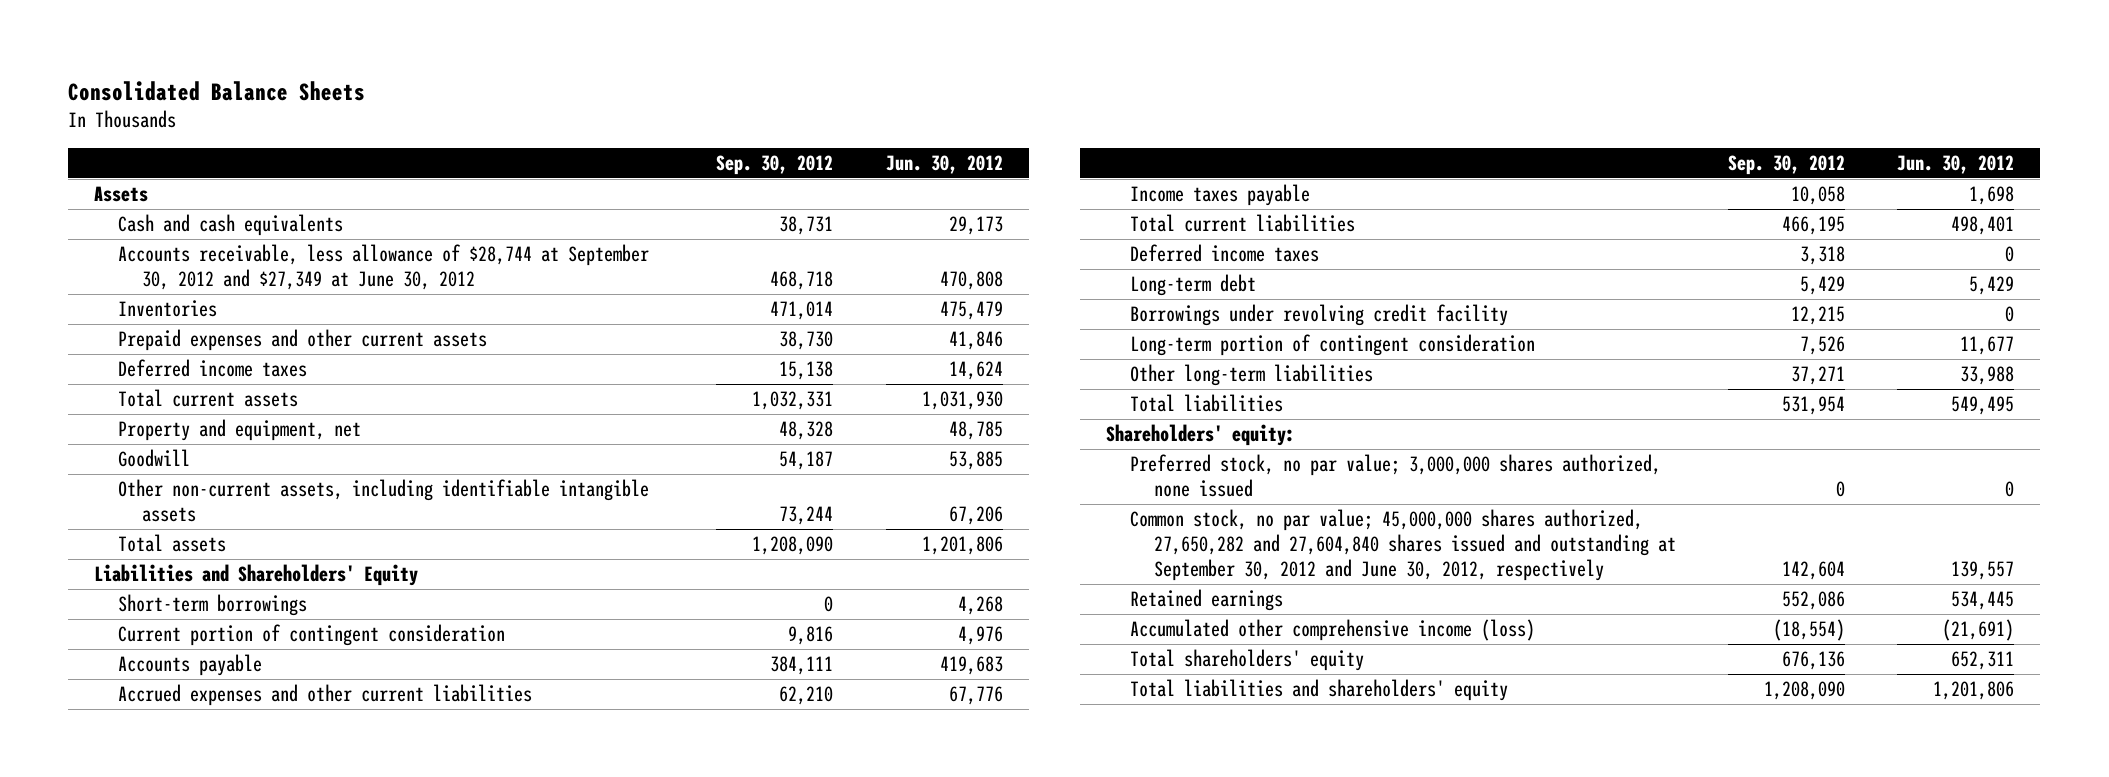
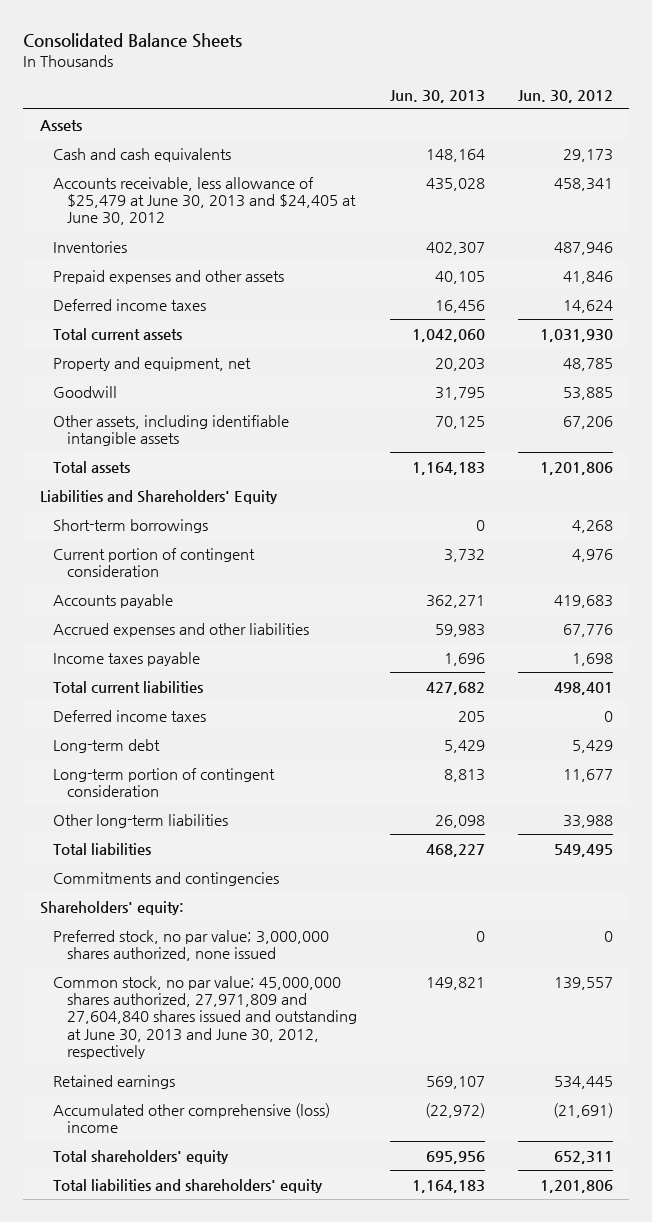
- | Sep. 30, 2012 | Jun. 30, 2012
+ | Jun. 30, 2013 | Jun. 30, 2012
- Accounts receivable, less allowance of $28,744 at September 30, 2012 and $27,349 at June 30, 2012 | 468,718 | 470,808
- Inventories | 471,014 | 475,479
- Prepaid expenses and other current assets | 38,730 | 41,846
+ Accounts receivable, less allowance of $25,479 at June 30, 2013 and $24,405 at June 30, 2012 | 435,028 | 458,341
+ Inventories | 402,307 | 487,946
+ Prepaid expenses and other assets | 40,105 | 41,846
- Other non-current assets, including identifiable intangible assets | 73,244 | 67,206
+ Other assets, including identifiable intangible assets | 70,125 | 67,206
- Accrued expenses and other current liabilities | 62,210 | 67,776
+ Accrued expenses and other liabilities | 59,983 | 67,776
- Borrowings under revolving credit facility | 12,215 | 0
+ Commitments and contingencies
- Common stock, no par value; 45,000,000 shares authorized, 27,650,282 and 27,604,840 shares issued and outstanding at September 30, 2012 and June 30, 2012, respectively | 142,604 | 139,557
+ Common stock, no par value; 45,000,000 shares authorized, 27,971,809 and 27,604,840 shares issued and outstanding at June 30, 2013 and June 30, 2012, respectively | 149,821 | 139,557
- Accumulated other comprehensive income (loss) | (18,554) | (21,691)
+ Accumulated other comprehensive (loss) income | (22,972) | (21,691)

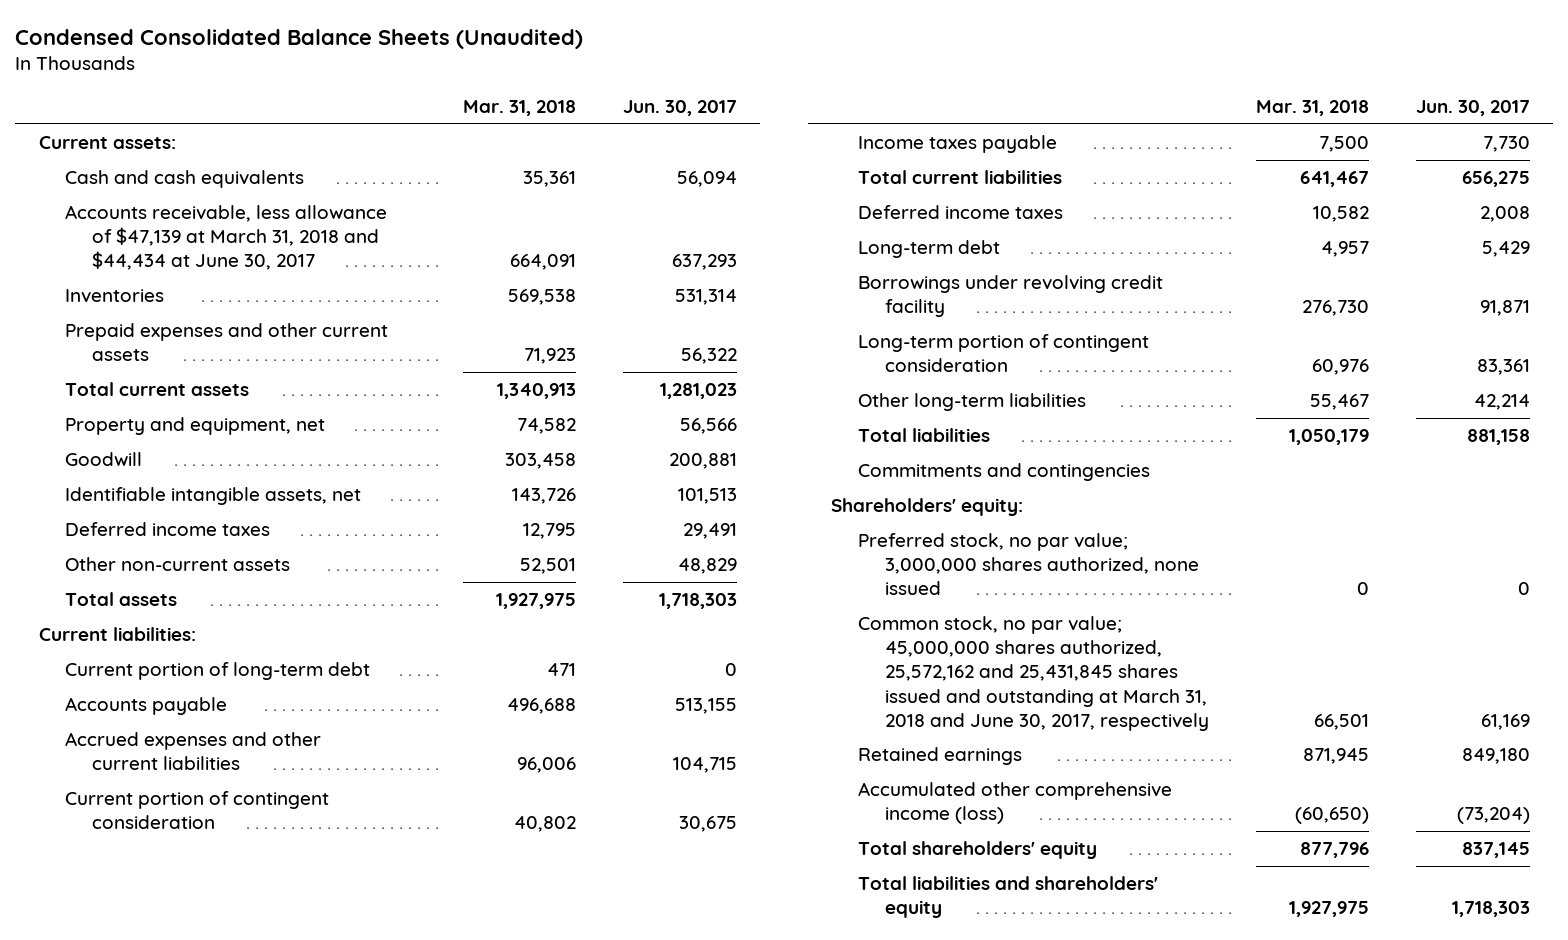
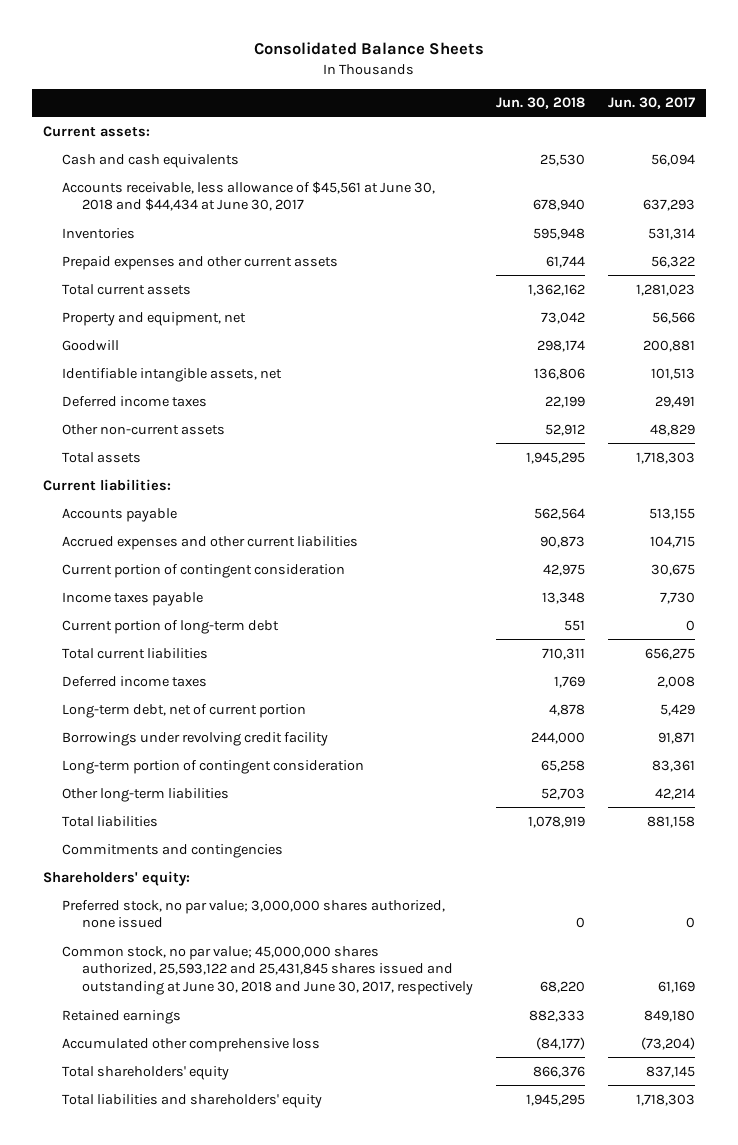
- Condensed Consolidated Balance Sheets (Unaudited)
+ Consolidated Balance Sheets
- | Mar. 31, 2018 | Jun. 30, 2017
+ | Jun. 30, 2018 | Jun. 30, 2017
- Accounts receivable, less allowance of $47,139 at March 31, 2018 and $44,434 at June 30, 2017 | 664,091 | 637,293
+ Accounts receivable, less allowance of $45,561 at June 30, 2018 and $44,434 at June 30, 2017 | 678,940 | 637,293
moved down: Current portion of long-term debt | 551 | 0
- Long-term debt | 4,957 | 5,429
+ Long-term debt, net of current portion | 4,878 | 5,429
- Common stock, no par value; 45,000,000 shares authorized, 25,572,162 and 25,431,845 shares issued and outstanding at March 31, 2018 and June 30, 2017, respectively | 66,501 | 61,169
+ Common stock, no par value; 45,000,000 shares authorized, 25,593,122 and 25,431,845 shares issued and outstanding at June 30, 2018 and June 30, 2017, respectively | 68,220 | 61,169
- Accumulated other comprehensive income (loss) | (60,650) | (73,204)
+ Accumulated other comprehensive loss | (84,177) | (73,204)

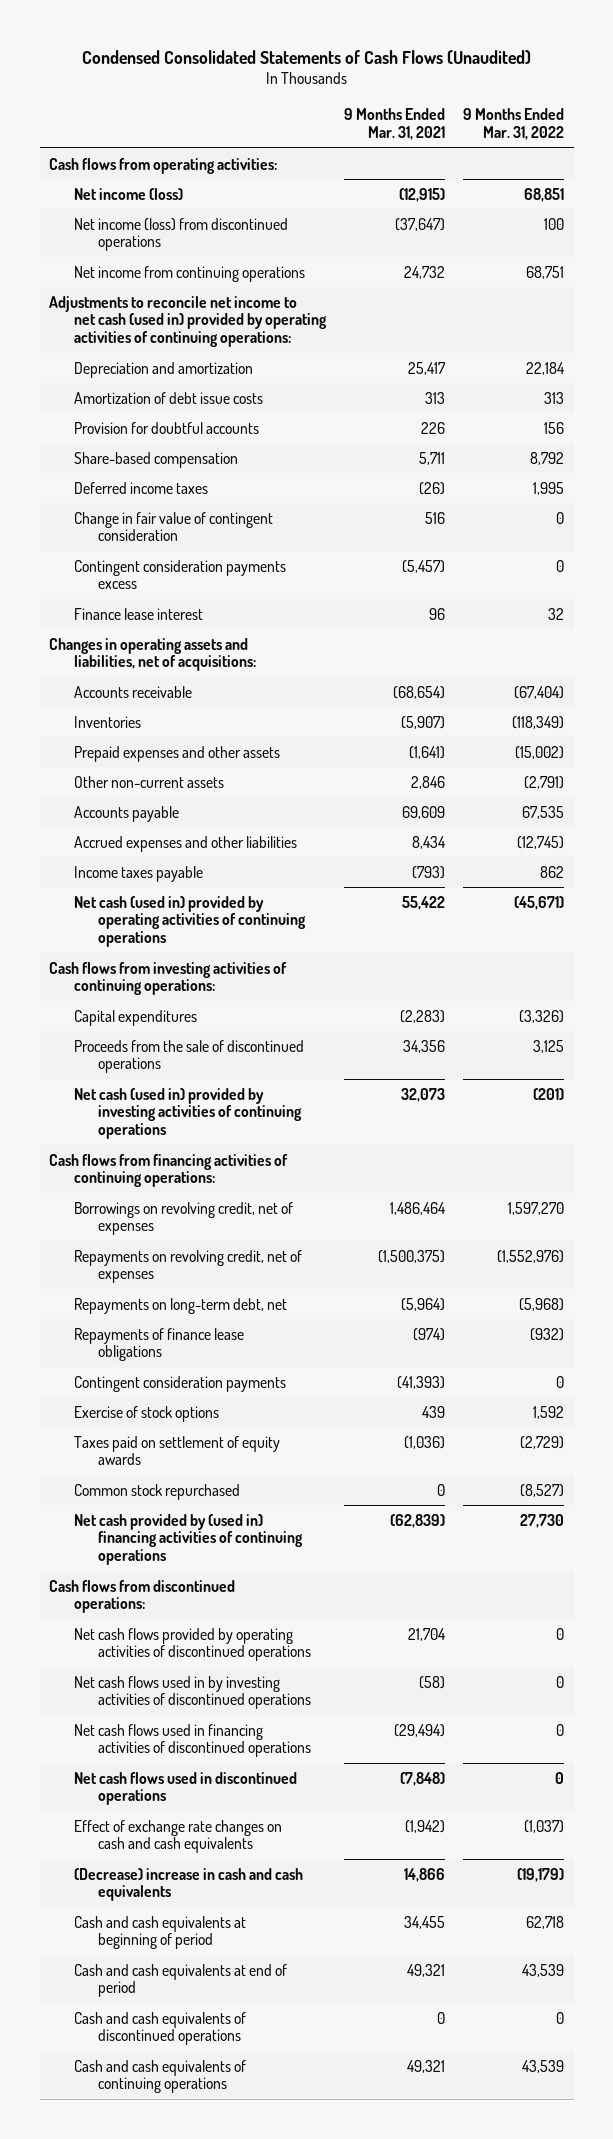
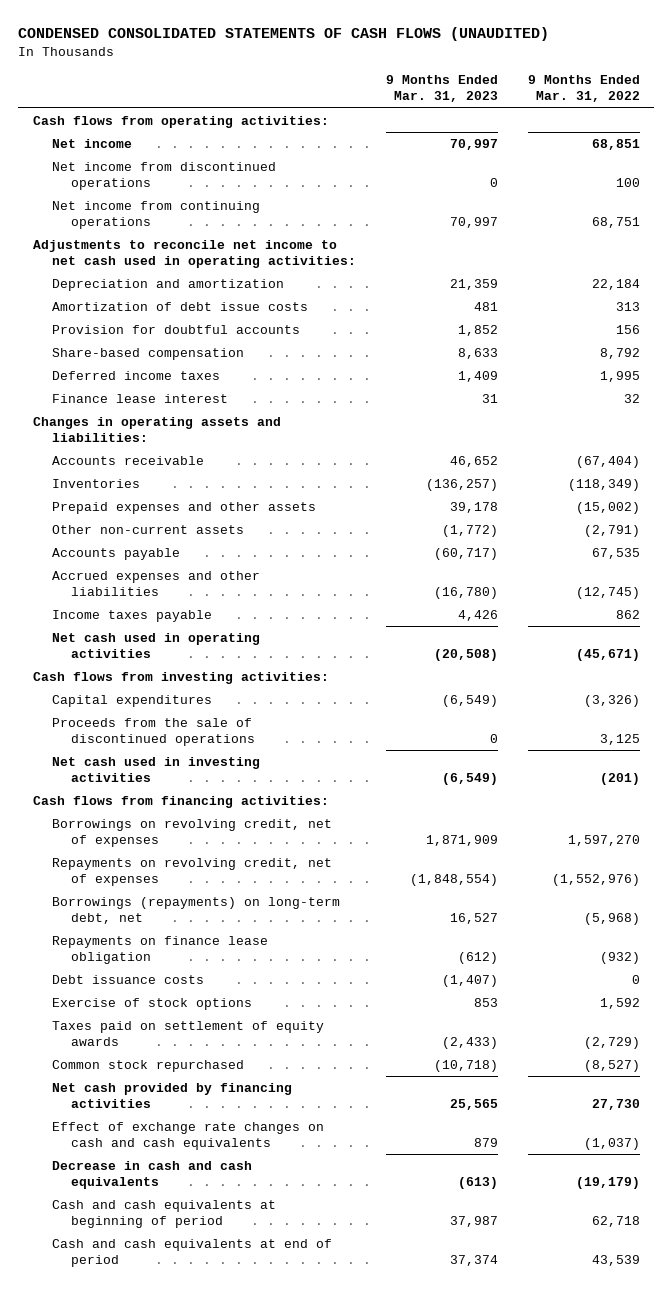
- Condensed Consolidated Statements of Cash Flows (Unaudited)
+ CONDENSED CONSOLIDATED STATEMENTS OF CASH FLOWS (UNAUDITED)
- | 9 Months Ended Mar. 31, 2021 | 9 Months Ended Mar. 31, 2022
+ | 9 Months Ended Mar. 31, 2023 | 9 Months Ended Mar. 31, 2022
- Net income (loss) | (12,915) | 68,851
- Net income (loss) from discontinued operations | (37,647) | 100
+ Net income | 70,997 | 68,851
+ Net income from discontinued operations | 0 | 100
- Adjustments to reconcile net income to net cash (used in) provided by operating activities of continuing operations:
+ Adjustments to reconcile net income to net cash used in operating activities:
- Change in fair value of contingent consideration | 516 | 0
- Contingent consideration payments excess | (5,457) | 0
- Changes in operating assets and liabilities, net of acquisitions:
+ Changes in operating assets and liabilities:
- Net cash (used in) provided by operating activities of continuing operations | 55,422 | (45,671)
- Cash flows from investing activities of continuing operations:
+ Net cash used in operating activities | (20,508) | (45,671)
+ Cash flows from investing activities:
- Net cash (used in) provided by investing activities of continuing operations | 32,073 | (201)
- Cash flows from financing activities of continuing operations:
+ Net cash used in investing activities | (6,549) | (201)
+ Cash flows from financing activities:
- Repayments on long-term debt, net | (5,964) | (5,968)
- Repayments of finance lease obligations | (974) | (932)
- Contingent consideration payments | (41,393) | 0
+ Borrowings (repayments) on long-term debt, net | 16,527 | (5,968)
+ Repayments on finance lease obligation | (612) | (932)
+ Debt issuance costs | (1,407) | 0
- Net cash provided by (used in) financing activities of continuing operations | (62,839) | 27,730
- Cash flows from discontinued operations:
- Net cash flows provided by operating activities of discontinued operations | 21,704 | 0
- Net cash flows used in by investing activities of discontinued operations | (58) | 0
- Net cash flows used in financing activities of discontinued operations | (29,494) | 0
- Net cash flows used in discontinued operations | (7,848) | 0
+ Net cash provided by financing activities | 25,565 | 27,730
- (Decrease) increase in cash and cash equivalents | 14,866 | (19,179)
+ Decrease in cash and cash equivalents | (613) | (19,179)
- Cash and cash equivalents of discontinued operations | 0 | 0
- Cash and cash equivalents of continuing operations | 49,321 | 43,539

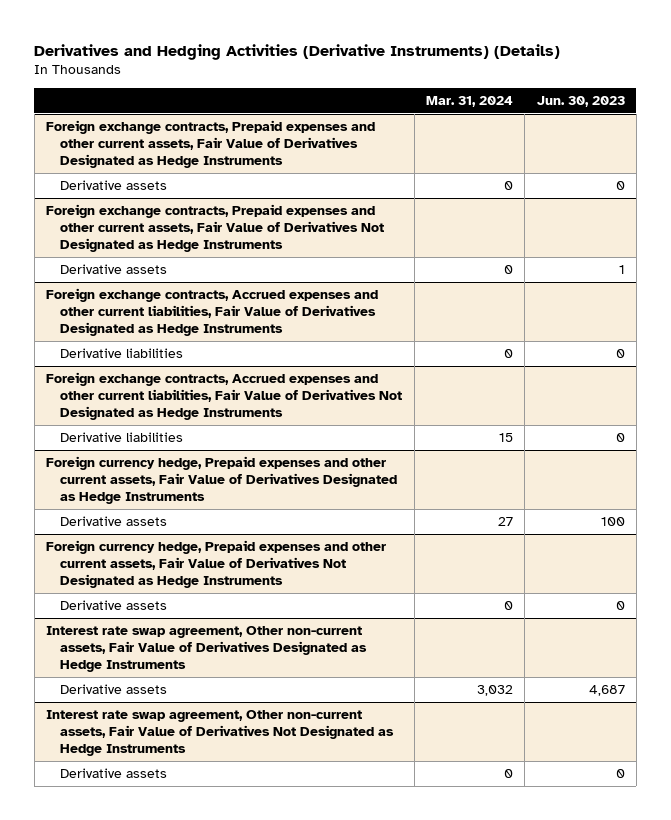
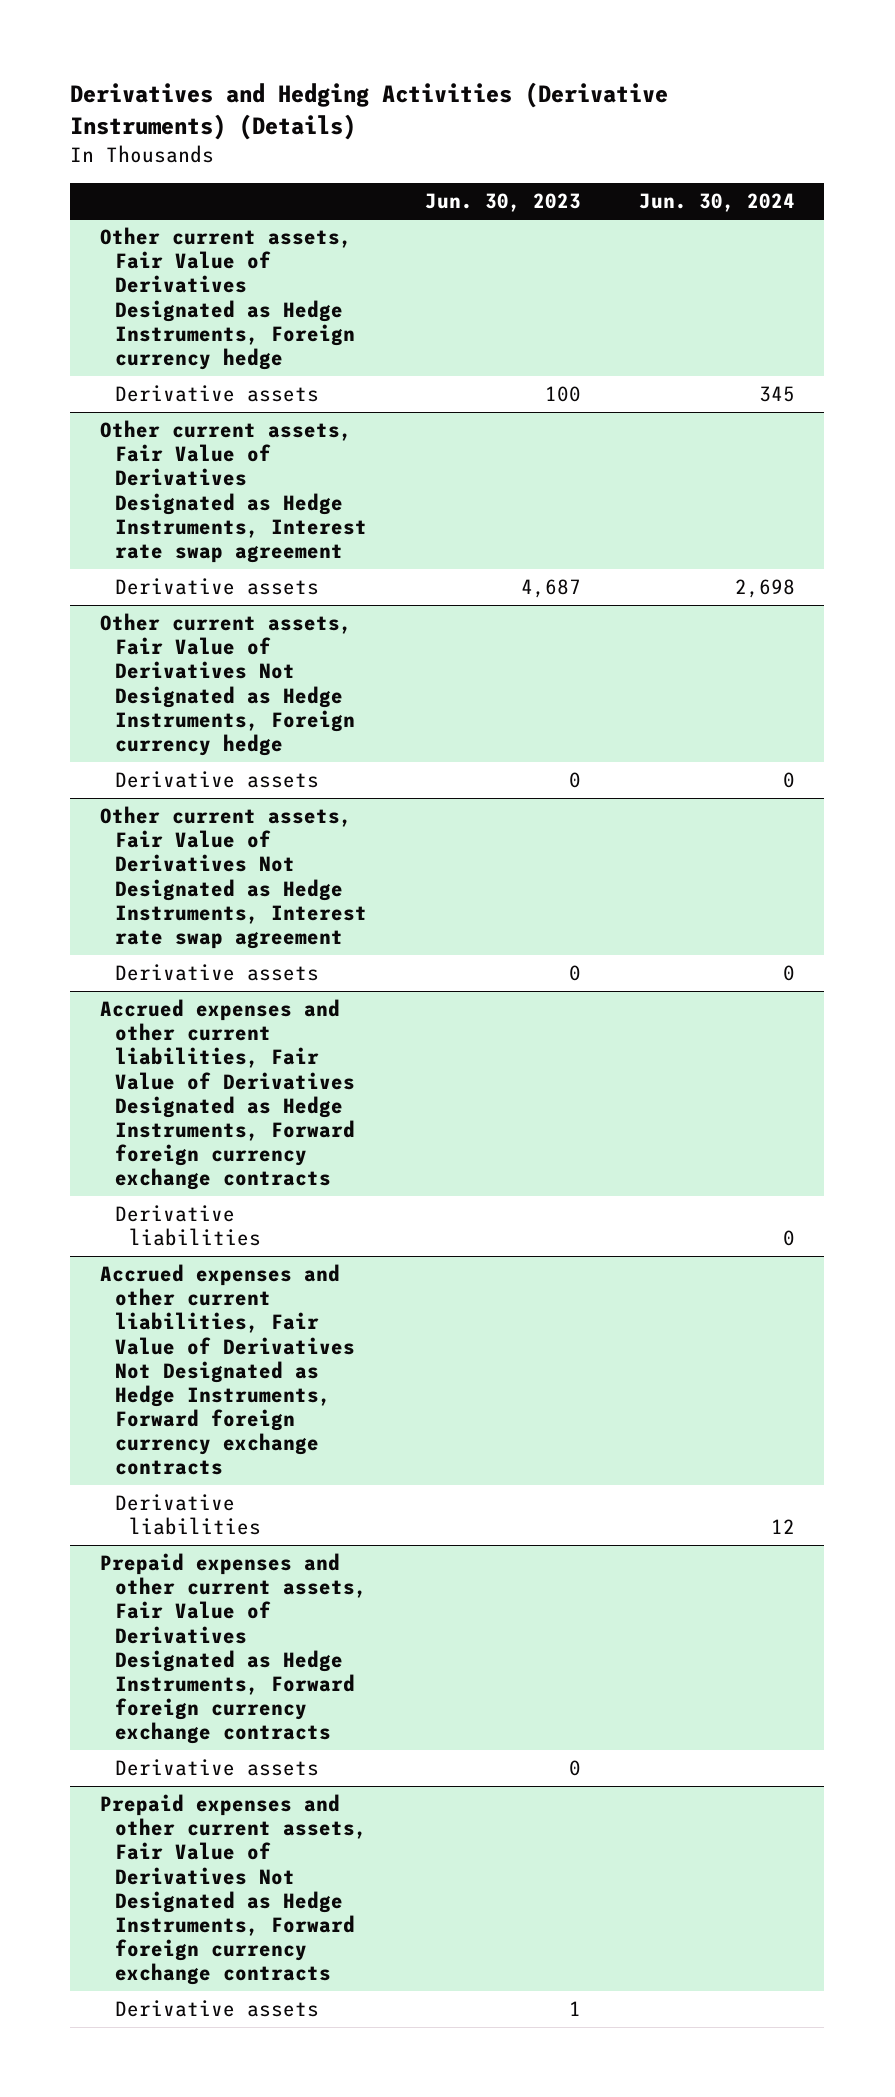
- | Mar. 31, 2024 | Jun. 30, 2023
+ | Jun. 30, 2023 | Jun. 30, 2024
- Foreign exchange contracts, Prepaid expenses and other current assets, Fair Value of Derivatives Designated as Hedge Instruments
- Derivative assets | 0 | 0
- Foreign exchange contracts, Prepaid expenses and other current assets, Fair Value of Derivatives Not Designated as Hedge Instruments
- Derivative assets | 0 | 1
- Foreign exchange contracts, Accrued expenses and other current liabilities, Fair Value of Derivatives Designated as Hedge Instruments
- Derivative liabilities | 0 | 0
- Foreign exchange contracts, Accrued expenses and other current liabilities, Fair Value of Derivatives Not Designated as Hedge Instruments
- Derivative liabilities | 15 | 0
- Foreign currency hedge, Prepaid expenses and other current assets, Fair Value of Derivatives Designated as Hedge Instruments
+ Other current assets, Fair Value of Derivatives Designated as Hedge Instruments, Foreign currency hedge
- Foreign currency hedge, Prepaid expenses and other current assets, Fair Value of Derivatives Not Designated as Hedge Instruments
- Derivative assets | 0 | 0
- Interest rate swap agreement, Other non-current assets, Fair Value of Derivatives Designated as Hedge Instruments
+ Other current assets, Fair Value of Derivatives Designated as Hedge Instruments, Interest rate swap agreement
- Interest rate swap agreement, Other non-current assets, Fair Value of Derivatives Not Designated as Hedge Instruments
+ Other current assets, Fair Value of Derivatives Not Designated as Hedge Instruments, Foreign currency hedge
+ Other current assets, Fair Value of Derivatives Not Designated as Hedge Instruments, Interest rate swap agreement
+ Derivative assets | 0 | 0
+ Accrued expenses and other current liabilities, Fair Value of Derivatives Designated as Hedge Instruments, Forward foreign currency exchange contracts
+ Derivative liabilities | | 0
+ Accrued expenses and other current liabilities, Fair Value of Derivatives Not Designated as Hedge Instruments, Forward foreign currency exchange contracts
+ Derivative liabilities | | 12
+ Prepaid expenses and other current assets, Fair Value of Derivatives Designated as Hedge Instruments, Forward foreign currency exchange contracts
+ Derivative assets | 0 |
+ Prepaid expenses and other current assets, Fair Value of Derivatives Not Designated as Hedge Instruments, Forward foreign currency exchange contracts
+ Derivative assets | 1 |

